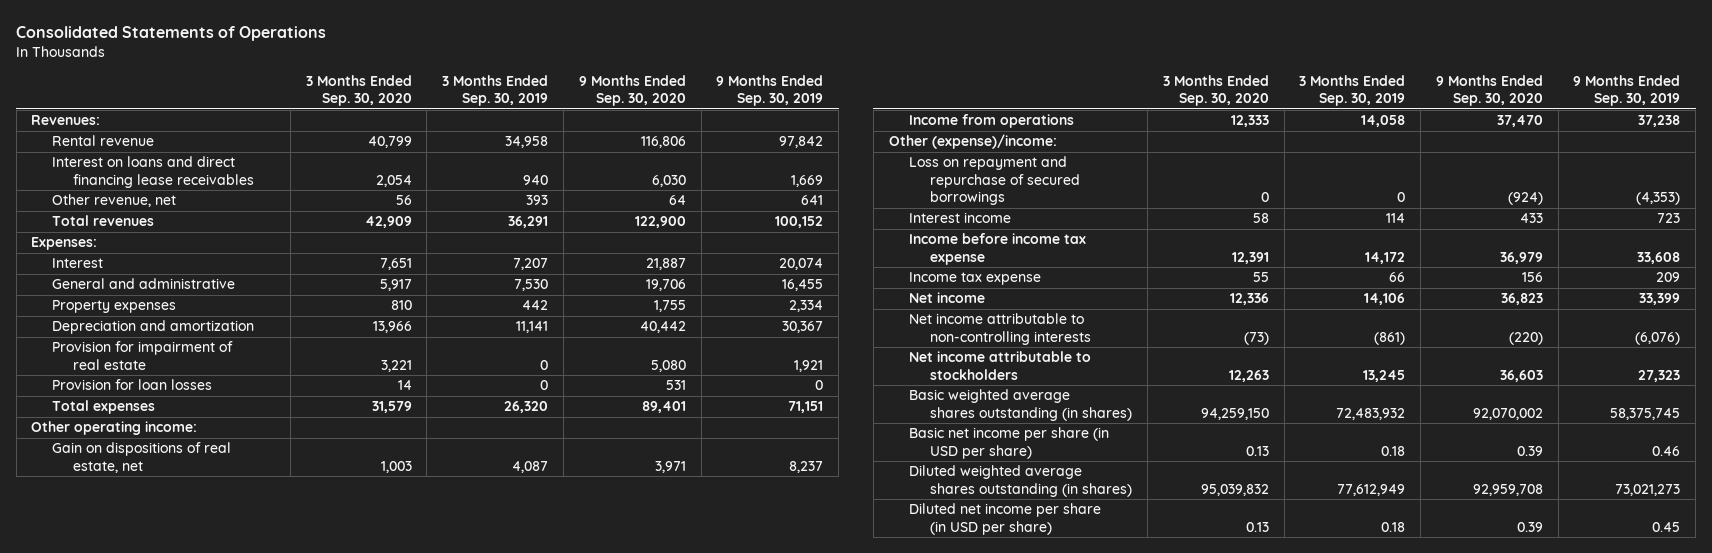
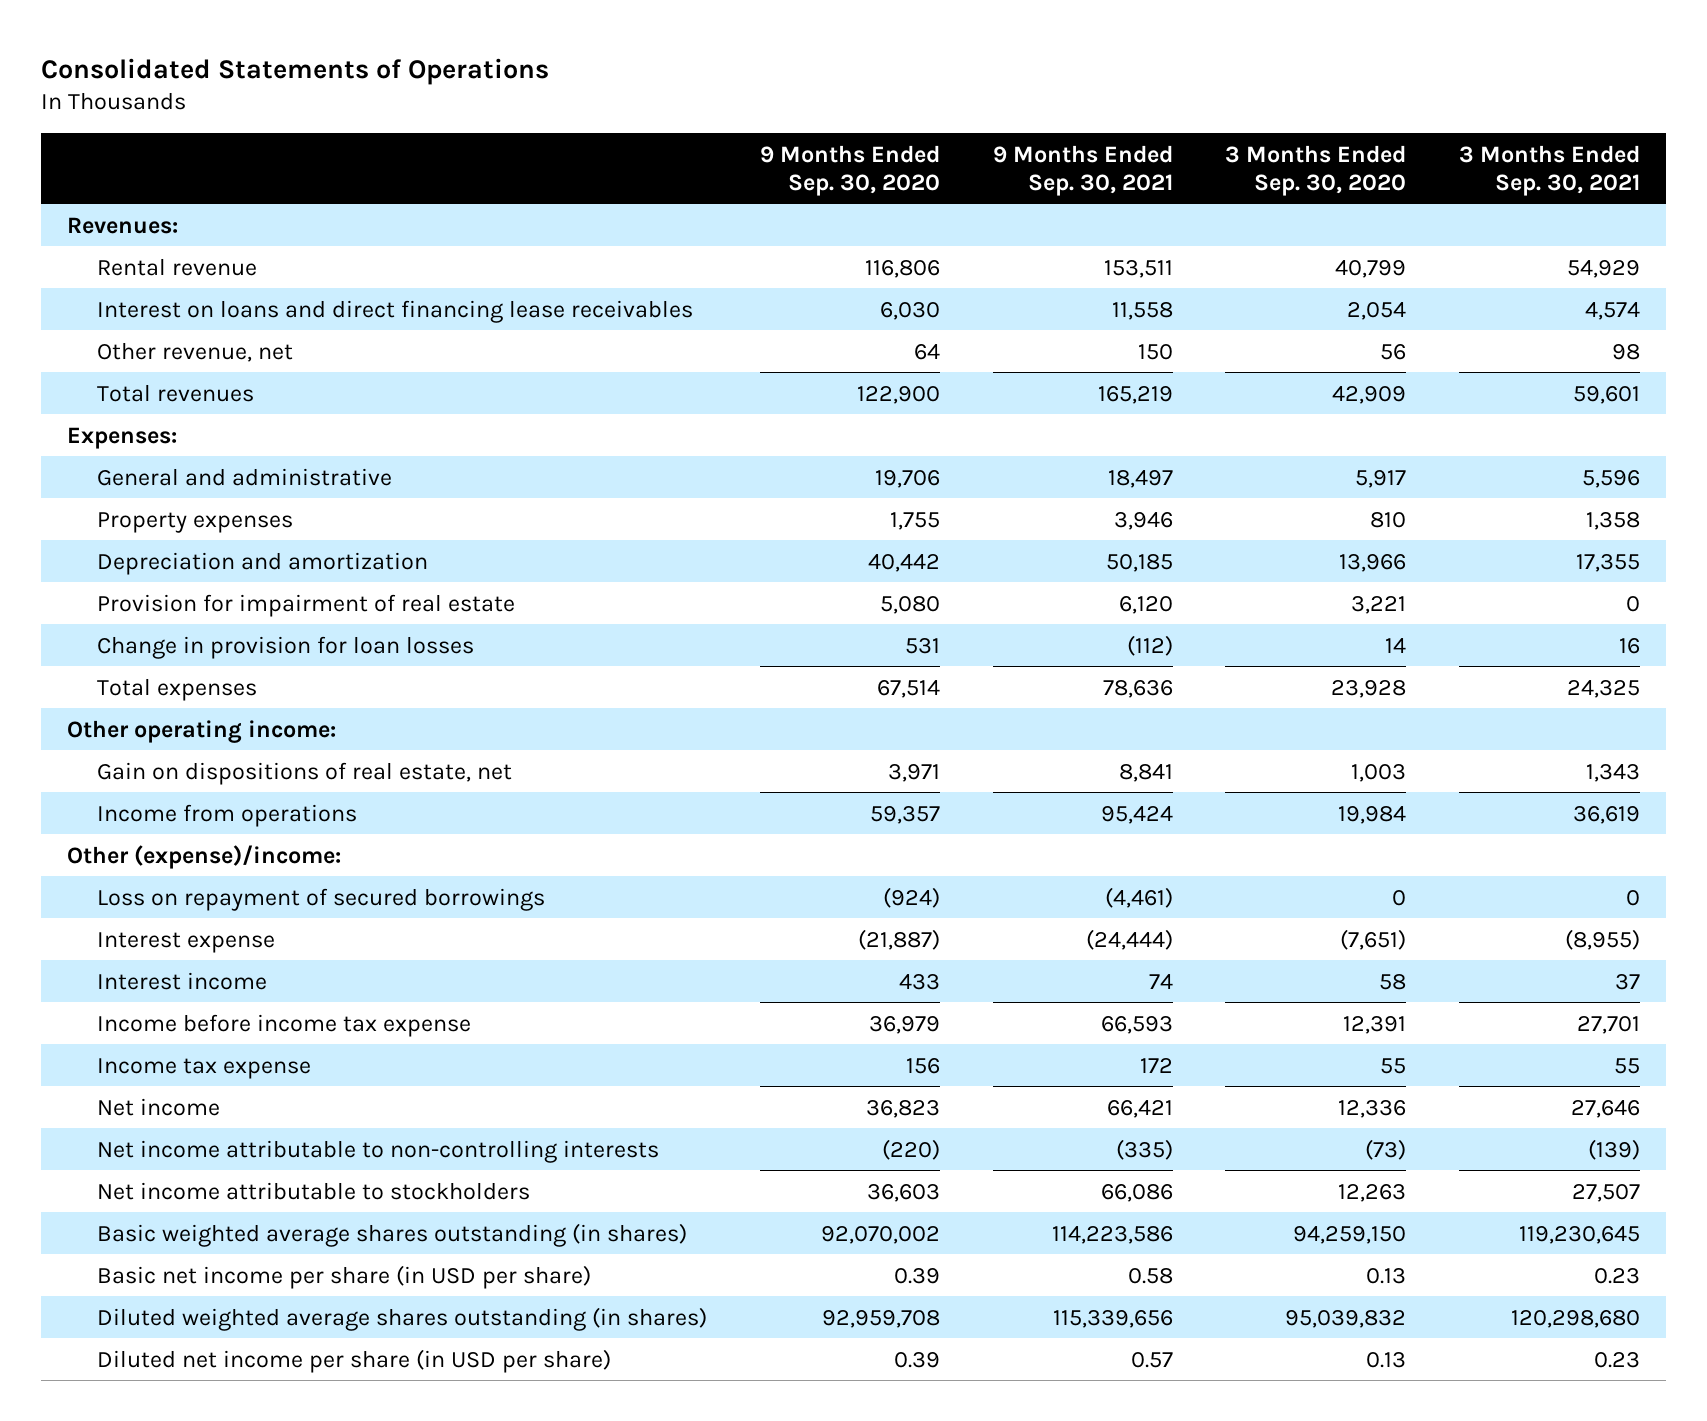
- | 3 Months Ended Sep. 30, 2020 | 3 Months Ended Sep. 30, 2019 | 9 Months Ended Sep. 30, 2020 | 9 Months Ended Sep. 30, 2019
+ | 9 Months Ended Sep. 30, 2020 | 9 Months Ended Sep. 30, 2021 | 3 Months Ended Sep. 30, 2020 | 3 Months Ended Sep. 30, 2021
- Interest | 7,651 | 7,207 | 21,887 | 20,074
- Provision for loan losses | 14 | 0 | 531 | 0
- Total expenses | 31,579 | 26,320 | 89,401 | 71,151
+ Change in provision for loan losses | 531 | (112) | 14 | 16
+ Total expenses | 67,514 | 78,636 | 23,928 | 24,325
- Income from operations | 12,333 | 14,058 | 37,470 | 37,238
+ Income from operations | 59,357 | 95,424 | 19,984 | 36,619
- Loss on repayment and repurchase of secured borrowings | 0 | 0 | (924) | (4,353)
+ Loss on repayment of secured borrowings | (924) | (4,461) | 0 | 0
+ Interest expense | (21,887) | (24,444) | (7,651) | (8,955)

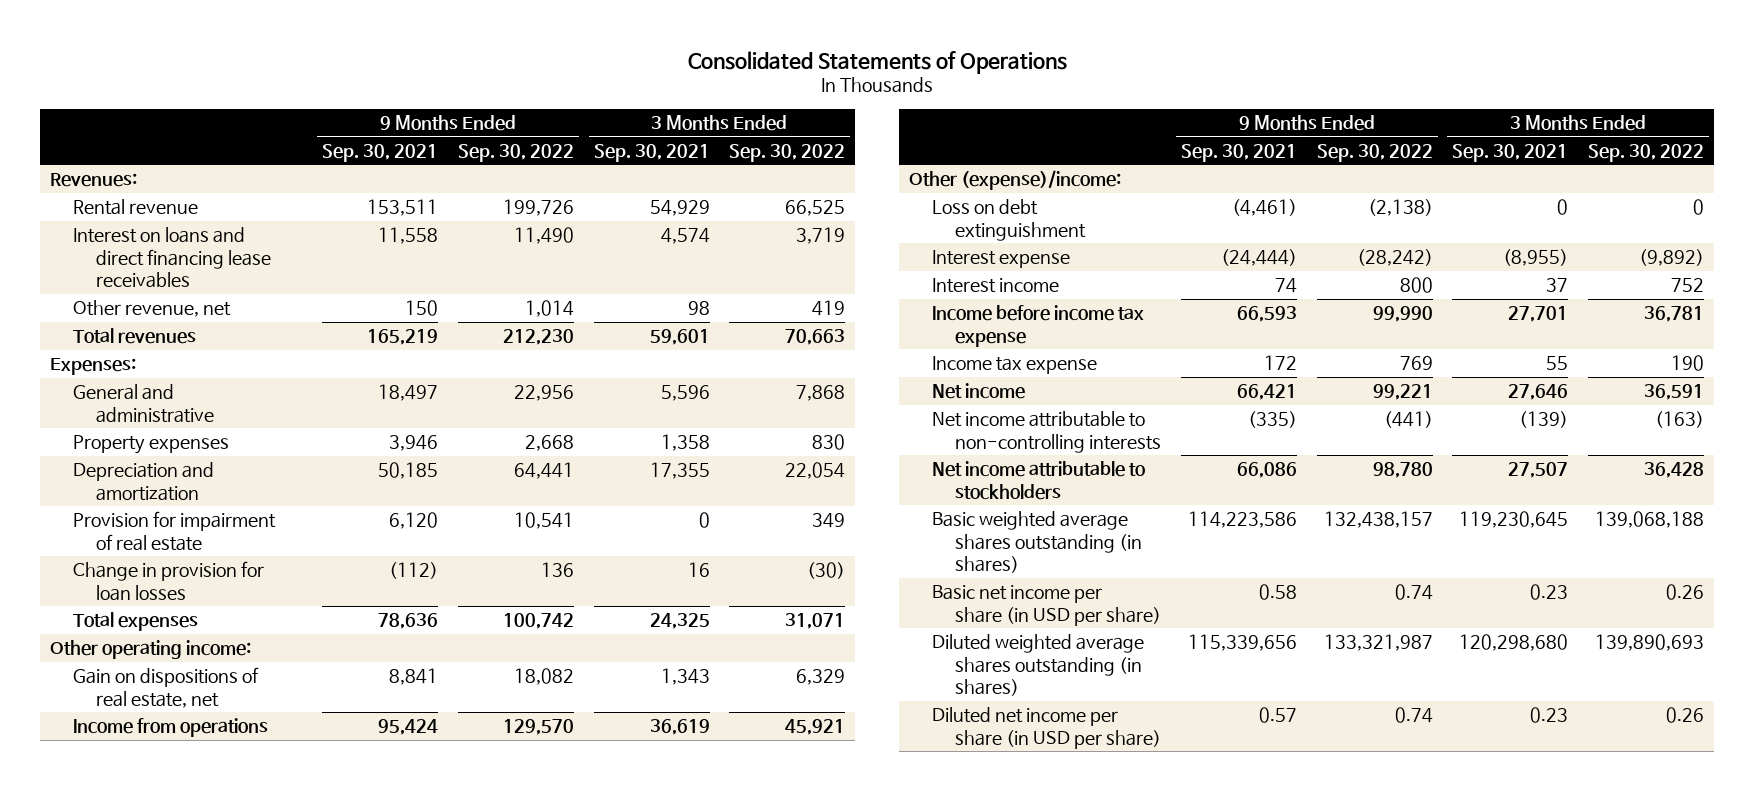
- | 9 Months Ended Sep. 30, 2020 | 9 Months Ended Sep. 30, 2021 | 3 Months Ended Sep. 30, 2020 | 3 Months Ended Sep. 30, 2021
+ | 9 Months Ended Sep. 30, 2021 | 9 Months Ended Sep. 30, 2022 | 3 Months Ended Sep. 30, 2021 | 3 Months Ended Sep. 30, 2022
- Loss on repayment of secured borrowings | (924) | (4,461) | 0 | 0
+ Loss on debt extinguishment | (4,461) | (2,138) | 0 | 0

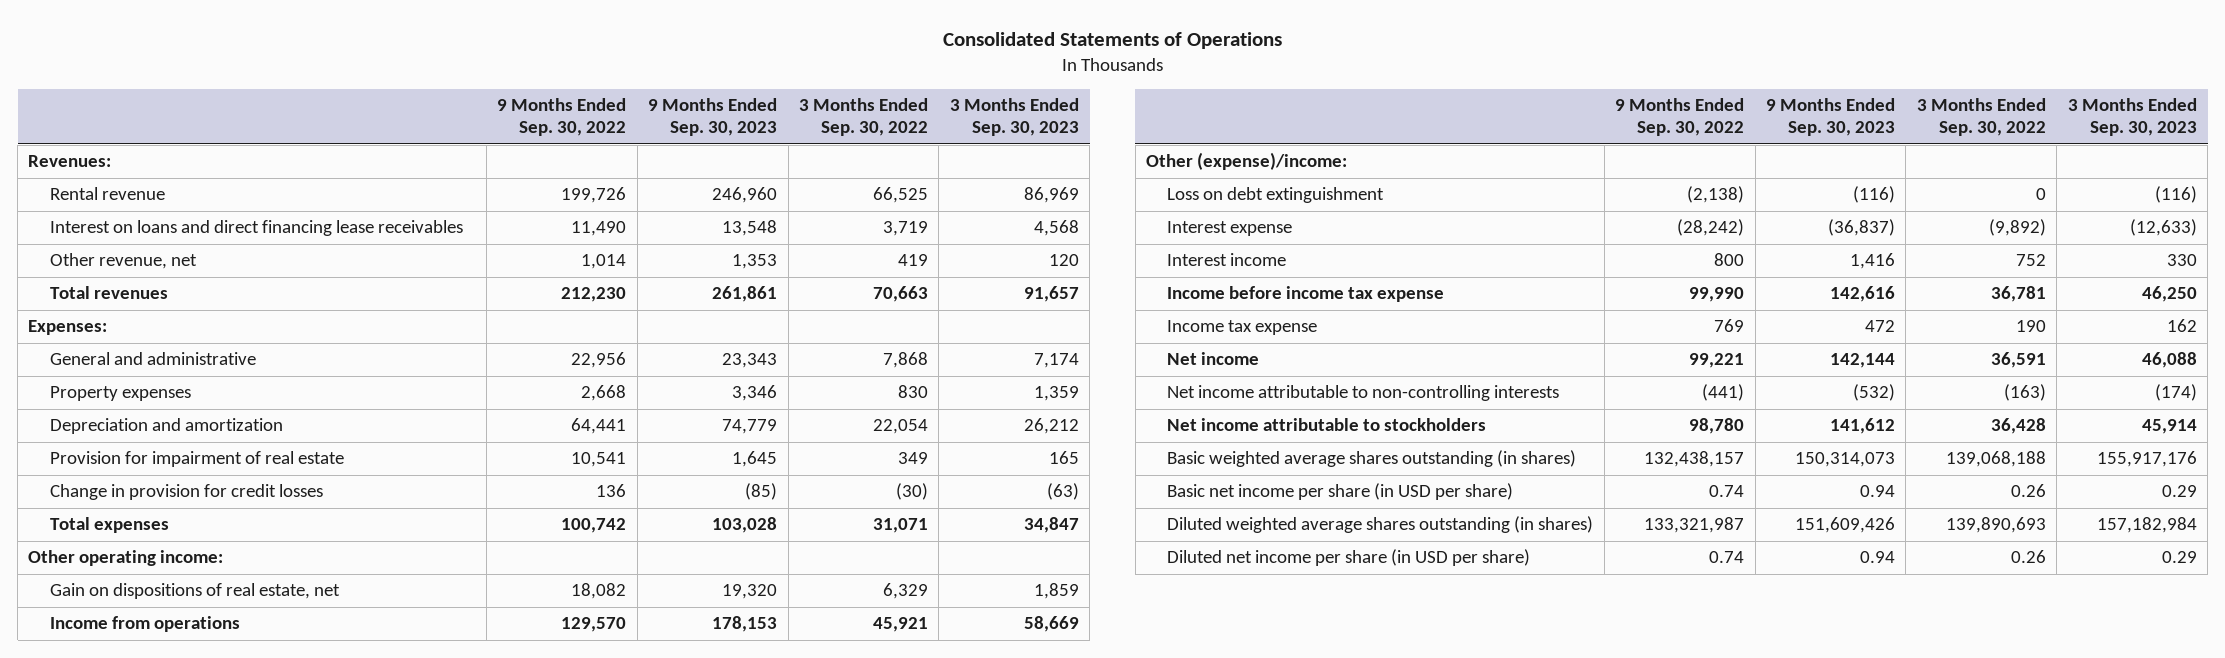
- | 9 Months Ended Sep. 30, 2021 | 9 Months Ended Sep. 30, 2022 | 3 Months Ended Sep. 30, 2021 | 3 Months Ended Sep. 30, 2022
+ | 9 Months Ended Sep. 30, 2022 | 9 Months Ended Sep. 30, 2023 | 3 Months Ended Sep. 30, 2022 | 3 Months Ended Sep. 30, 2023
- Change in provision for loan losses | (112) | 136 | 16 | (30)
+ Change in provision for credit losses | 136 | (85) | (30) | (63)

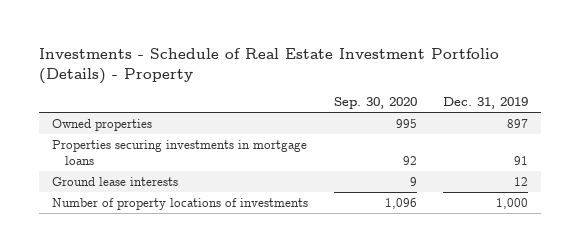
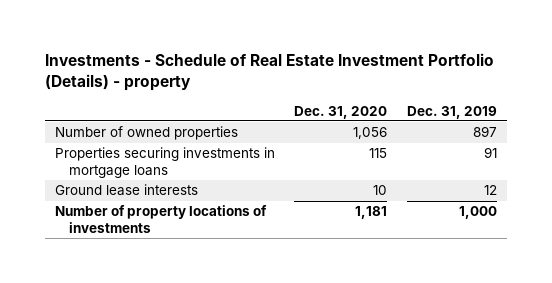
- Investments - Schedule of Real Estate Investment Portfolio (Details) - Property
+ Investments - Schedule of Real Estate Investment Portfolio (Details) - property
- | Sep. 30, 2020 | Dec. 31, 2019
+ | Dec. 31, 2020 | Dec. 31, 2019
- Owned properties | 995 | 897
+ Number of owned properties | 1,056 | 897

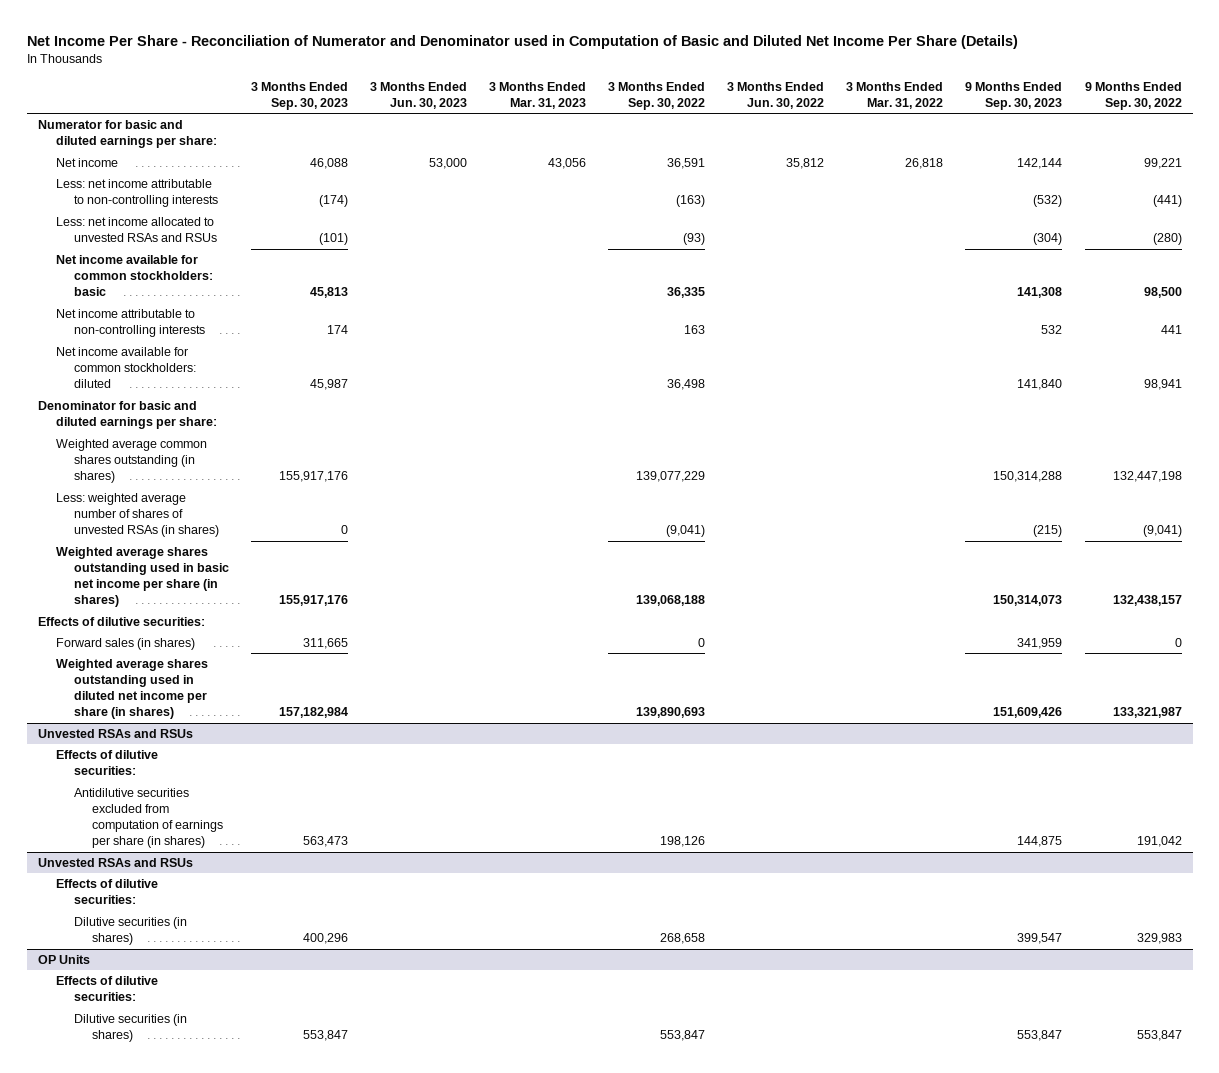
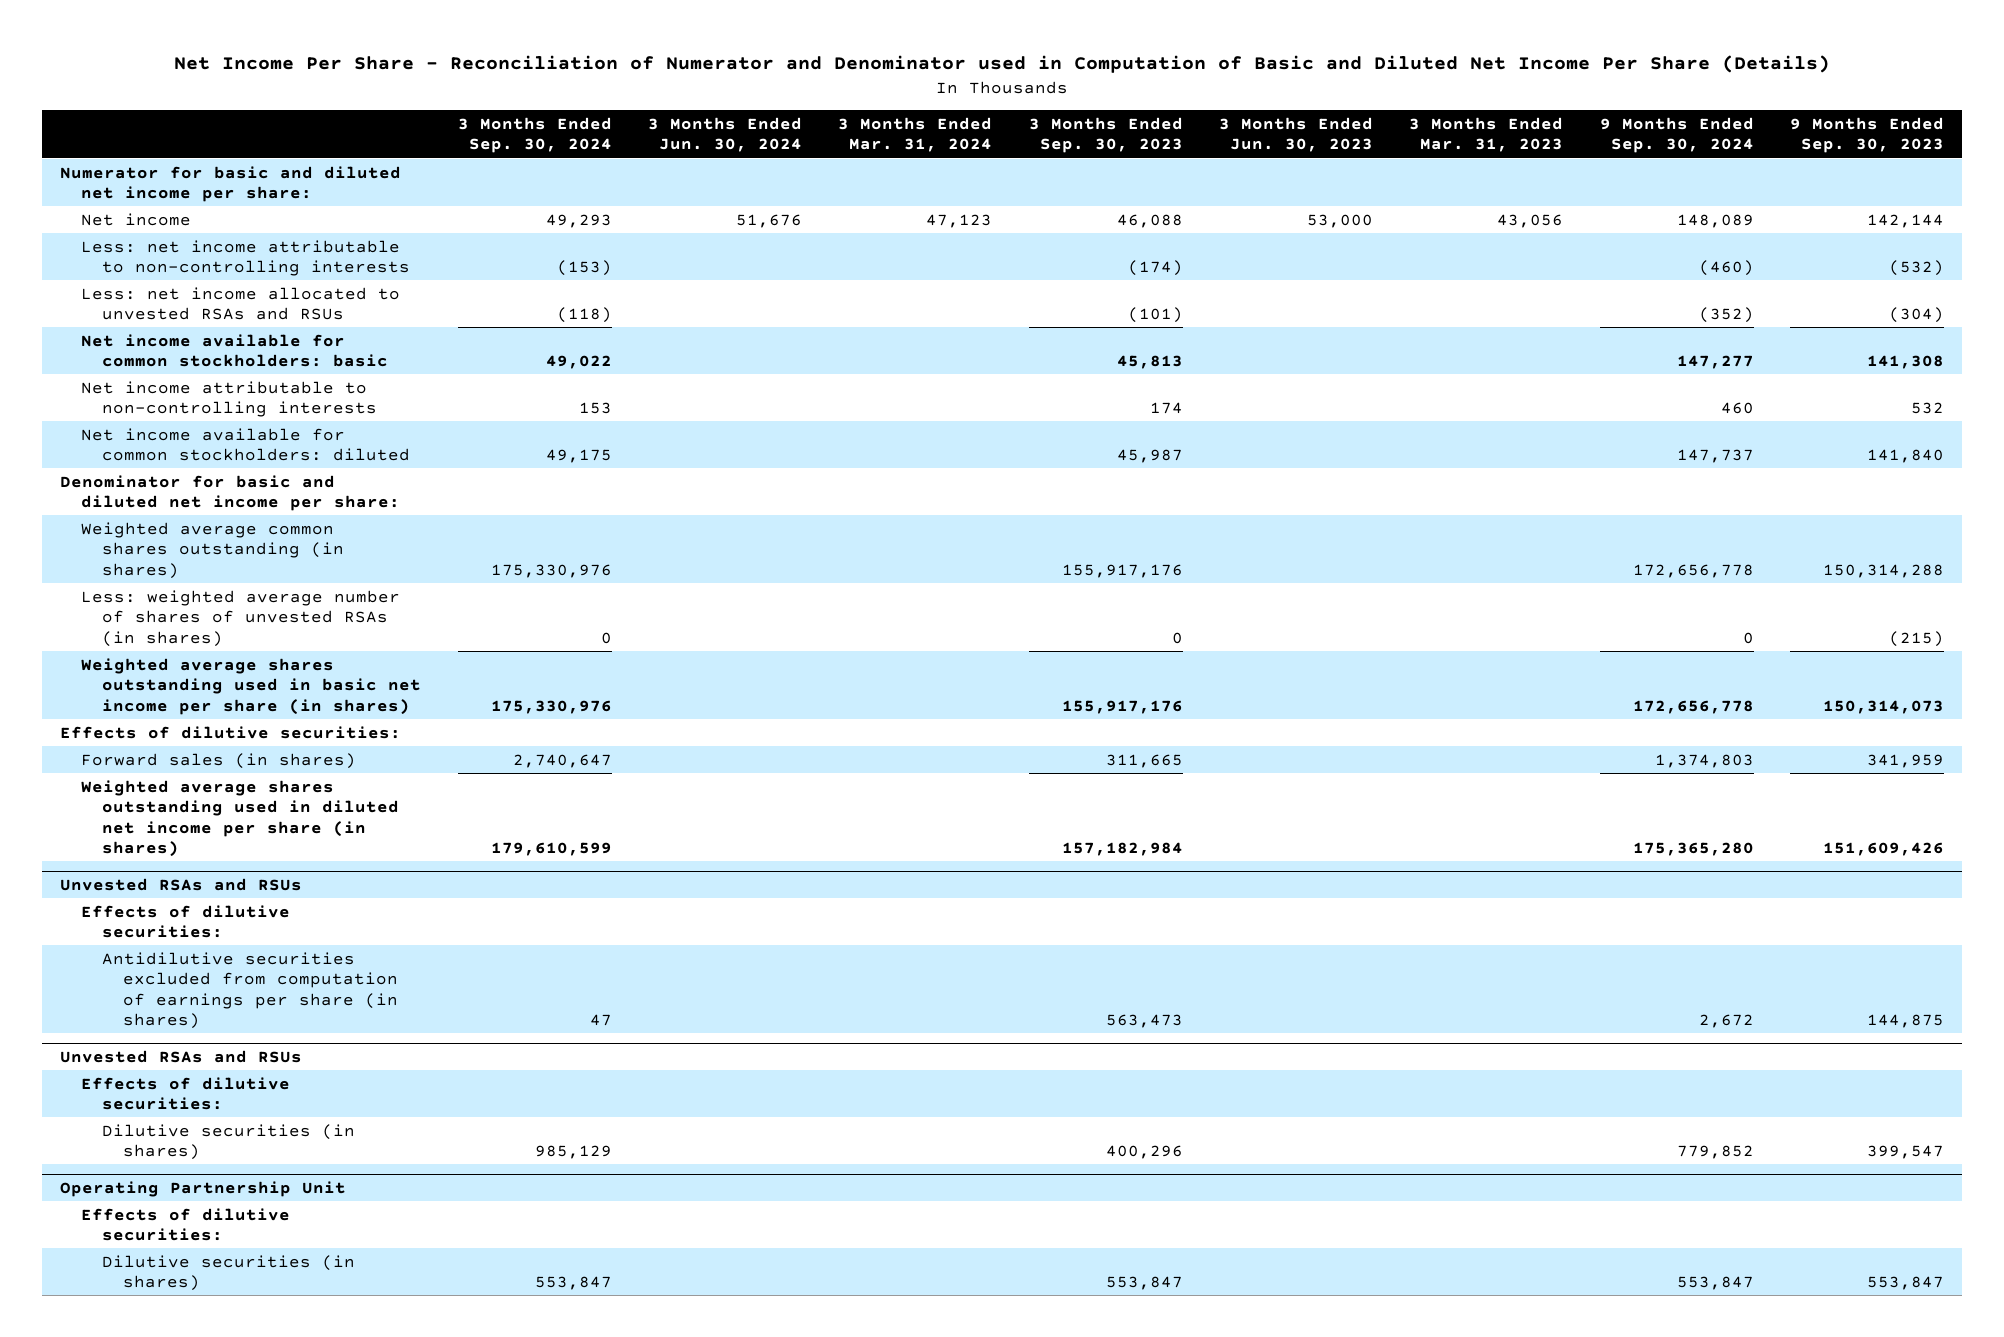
- | 3 Months Ended Sep. 30, 2023 | 3 Months Ended Jun. 30, 2023 | 3 Months Ended Mar. 31, 2023 | 3 Months Ended Sep. 30, 2022 | 3 Months Ended Jun. 30, 2022 | 3 Months Ended Mar. 31, 2022 | 9 Months Ended Sep. 30, 2023 | 9 Months Ended Sep. 30, 2022
+ | 3 Months Ended Sep. 30, 2024 | 3 Months Ended Jun. 30, 2024 | 3 Months Ended Mar. 31, 2024 | 3 Months Ended Sep. 30, 2023 | 3 Months Ended Jun. 30, 2023 | 3 Months Ended Mar. 31, 2023 | 9 Months Ended Sep. 30, 2024 | 9 Months Ended Sep. 30, 2023
- Numerator for basic and diluted earnings per share:
+ Numerator for basic and diluted net income per share:
- Denominator for basic and diluted earnings per share:
+ Denominator for basic and diluted net income per share:
- OP Units
+ Operating Partnership Unit

